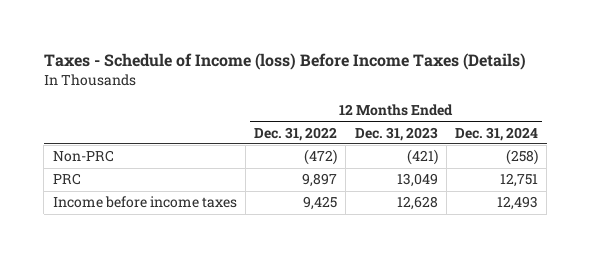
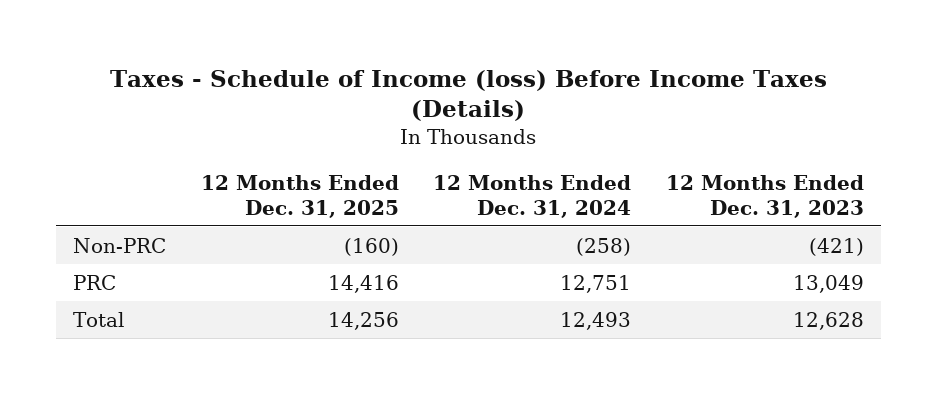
- | 12 Months Ended Dec. 31, 2022 | 12 Months Ended Dec. 31, 2023 | 12 Months Ended Dec. 31, 2024
+ | 12 Months Ended Dec. 31, 2025 | 12 Months Ended Dec. 31, 2024 | 12 Months Ended Dec. 31, 2023
- Income before income taxes | 9,425 | 12,628 | 12,493
+ Total | 14,256 | 12,493 | 12,628

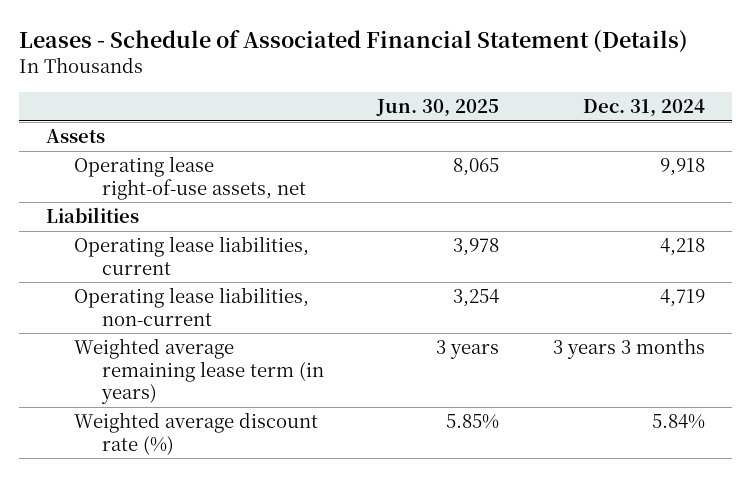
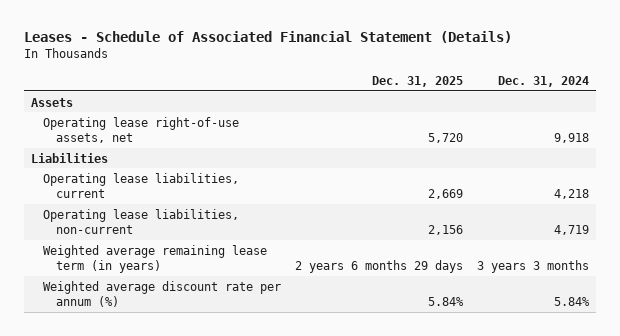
- | Jun. 30, 2025 | Dec. 31, 2024
+ | Dec. 31, 2025 | Dec. 31, 2024
- Weighted average discount rate (%) | 5.85% | 5.84%
+ Weighted average discount rate per annum (%) | 5.84% | 5.84%

